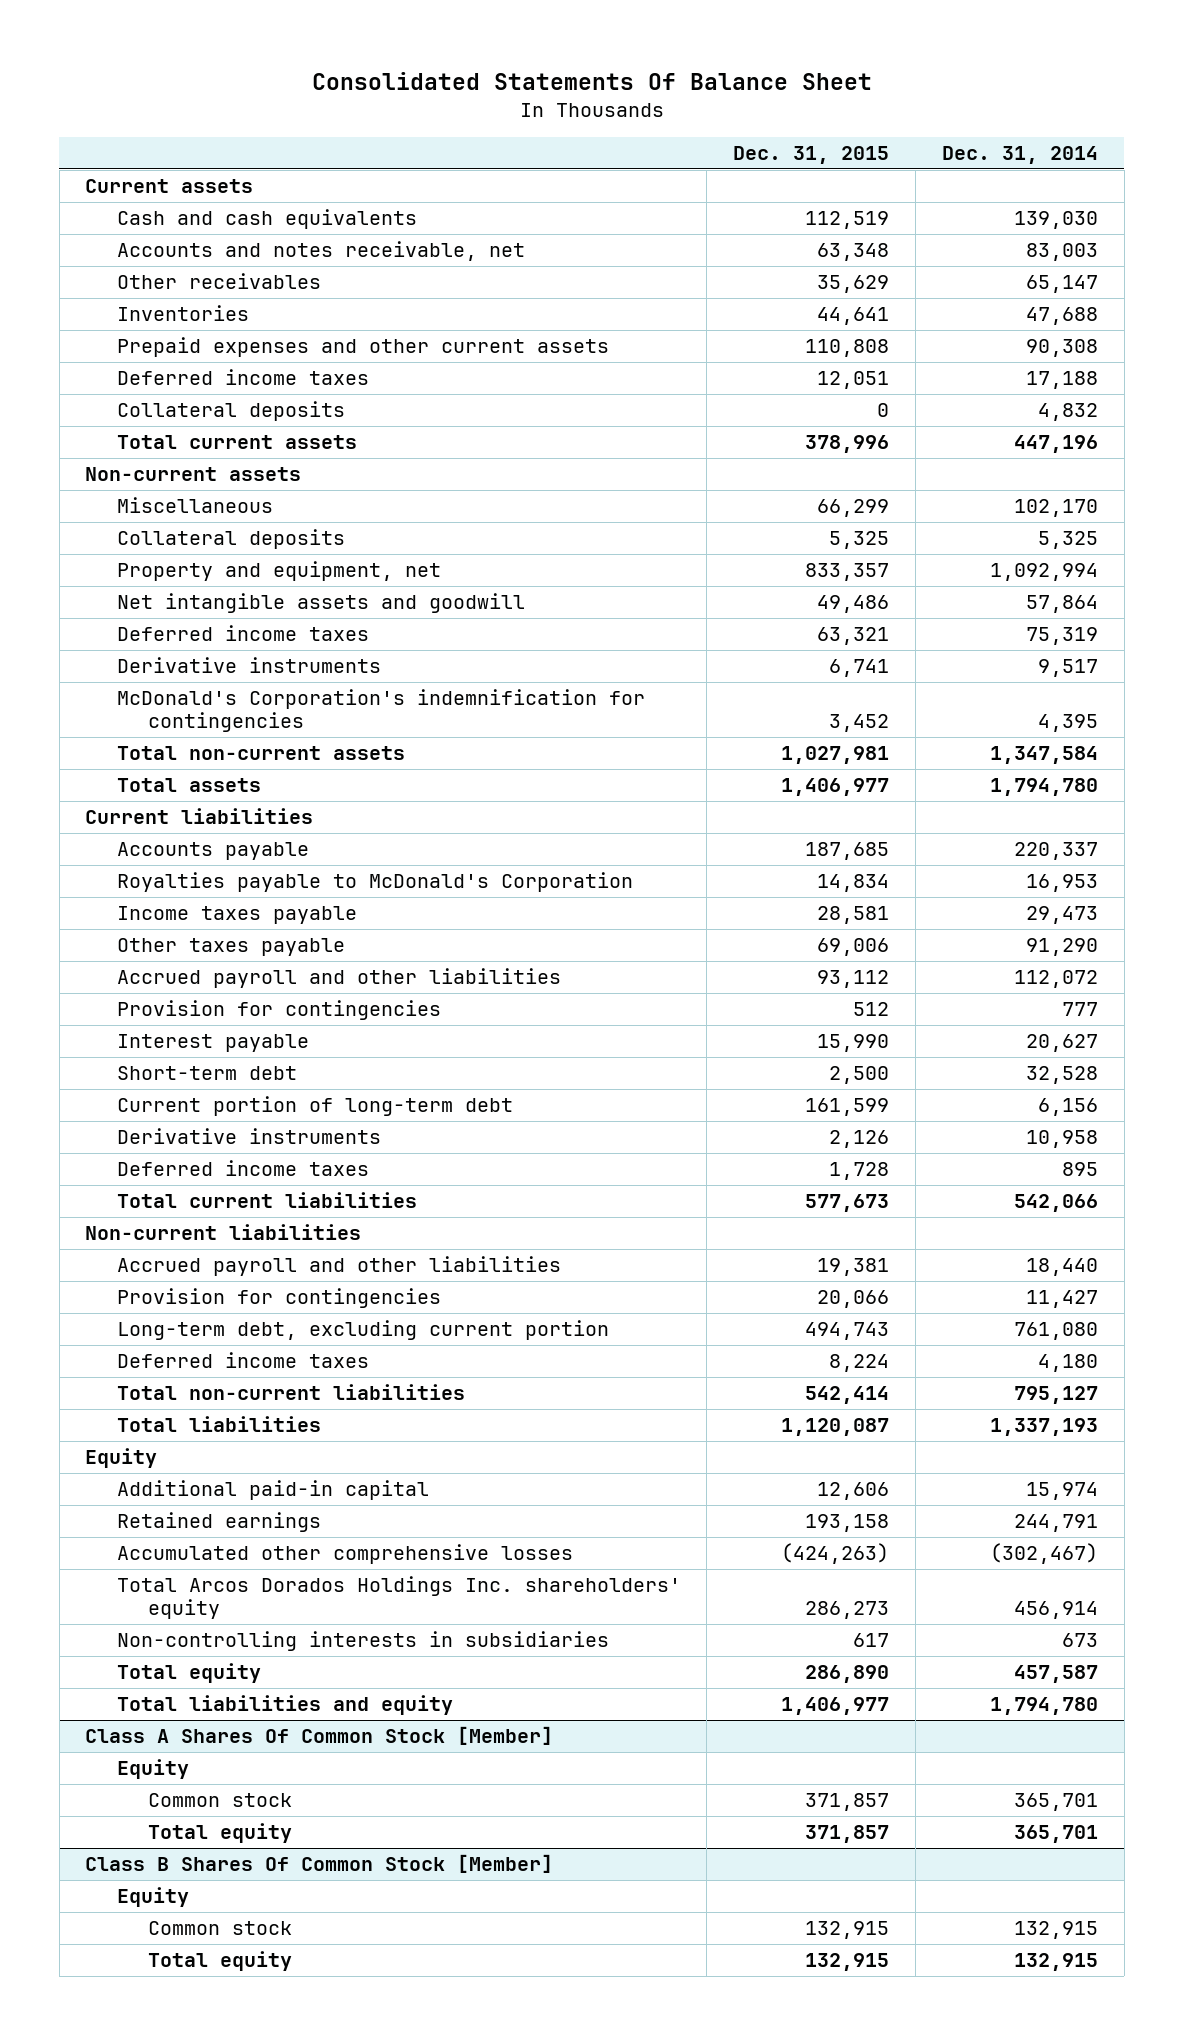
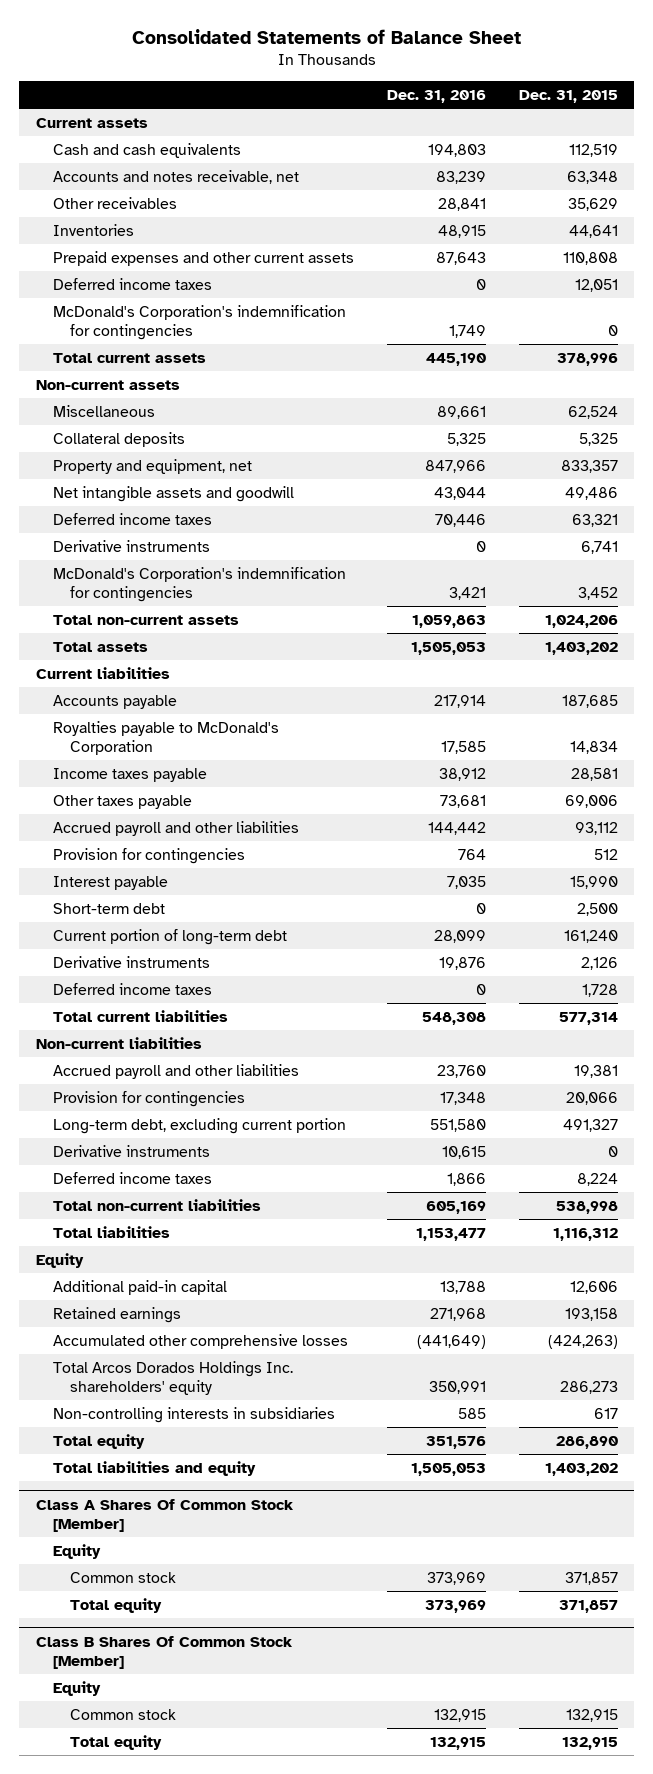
- Consolidated Statements Of Balance Sheet
+ Consolidated Statements of Balance Sheet
- | Dec. 31, 2015 | Dec. 31, 2014
+ | Dec. 31, 2016 | Dec. 31, 2015
- Collateral deposits | 0 | 4,832
+ McDonald's Corporation's indemnification for contingencies | 1,749 | 0
- Miscellaneous | 66,299 | 102,170
+ Miscellaneous | 89,661 | 62,524
- Total non-current assets | 1,027,981 | 1,347,584
- Total assets | 1,406,977 | 1,794,780
+ Total non-current assets | 1,059,863 | 1,024,206
+ Total assets | 1,505,053 | 1,403,202
- Current portion of long-term debt | 161,599 | 6,156
+ Current portion of long-term debt | 28,099 | 161,240
- Total current liabilities | 577,673 | 542,066
+ Total current liabilities | 548,308 | 577,314
- Long-term debt, excluding current portion | 494,743 | 761,080
+ Long-term debt, excluding current portion | 551,580 | 491,327
+ Derivative instruments | 10,615 | 0
- Total non-current liabilities | 542,414 | 795,127
- Total liabilities | 1,120,087 | 1,337,193
+ Total non-current liabilities | 605,169 | 538,998
+ Total liabilities | 1,153,477 | 1,116,312
- Total liabilities and equity | 1,406,977 | 1,794,780
+ Total liabilities and equity | 1,505,053 | 1,403,202

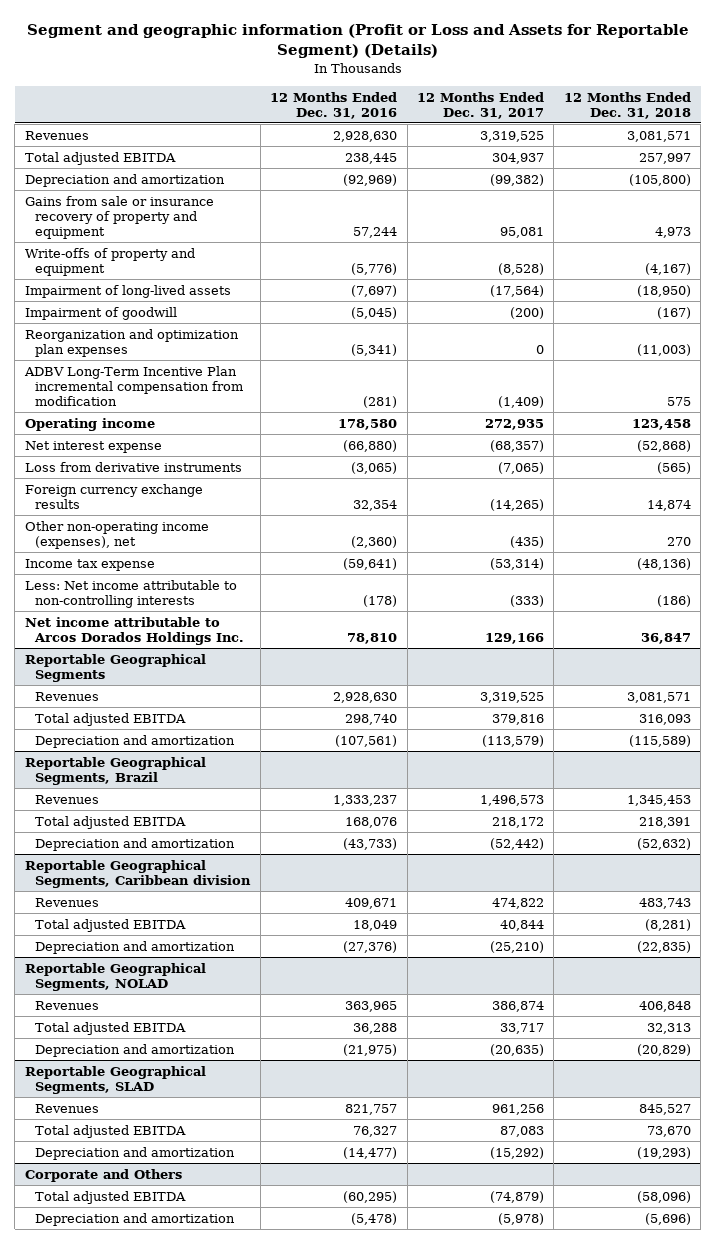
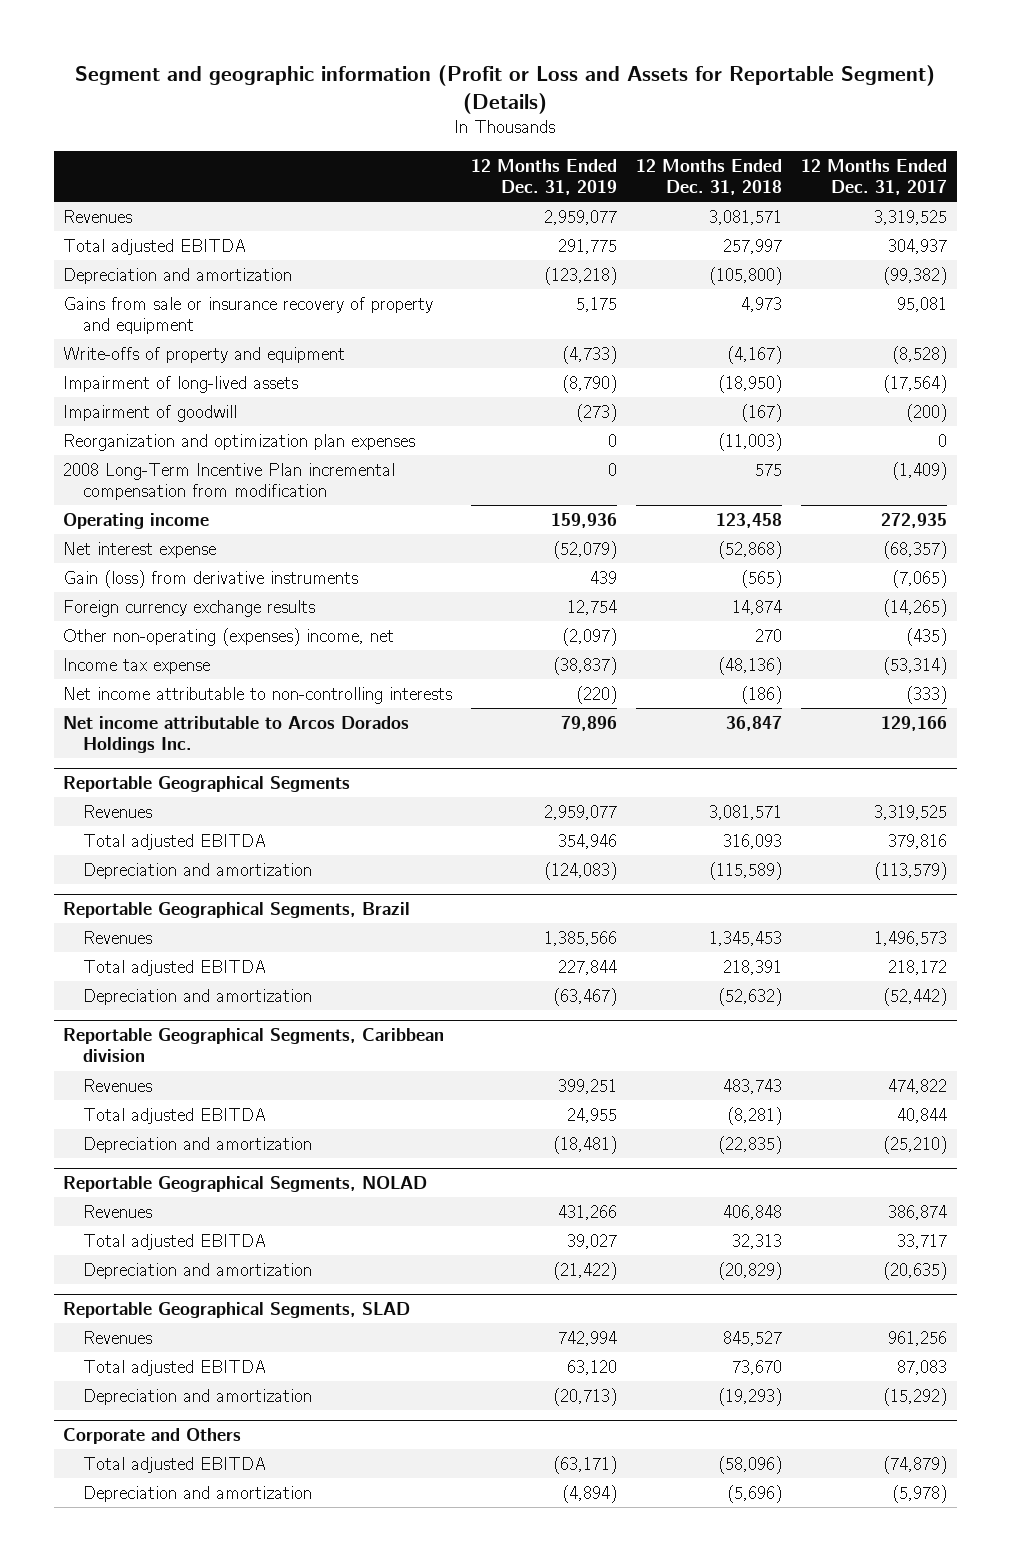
- | 12 Months Ended Dec. 31, 2016 | 12 Months Ended Dec. 31, 2017 | 12 Months Ended Dec. 31, 2018
+ | 12 Months Ended Dec. 31, 2019 | 12 Months Ended Dec. 31, 2018 | 12 Months Ended Dec. 31, 2017
- ADBV Long-Term Incentive Plan incremental compensation from modification | (281) | (1,409) | 575
+ 2008 Long-Term Incentive Plan incremental compensation from modification | 0 | 575 | (1,409)
- Loss from derivative instruments | (3,065) | (7,065) | (565)
+ Gain (loss) from derivative instruments | 439 | (565) | (7,065)
- Other non-operating income (expenses), net | (2,360) | (435) | 270
+ Other non-operating (expenses) income, net | (2,097) | 270 | (435)
- Less: Net income attributable to non-controlling interests | (178) | (333) | (186)
+ Net income attributable to non-controlling interests | (220) | (186) | (333)

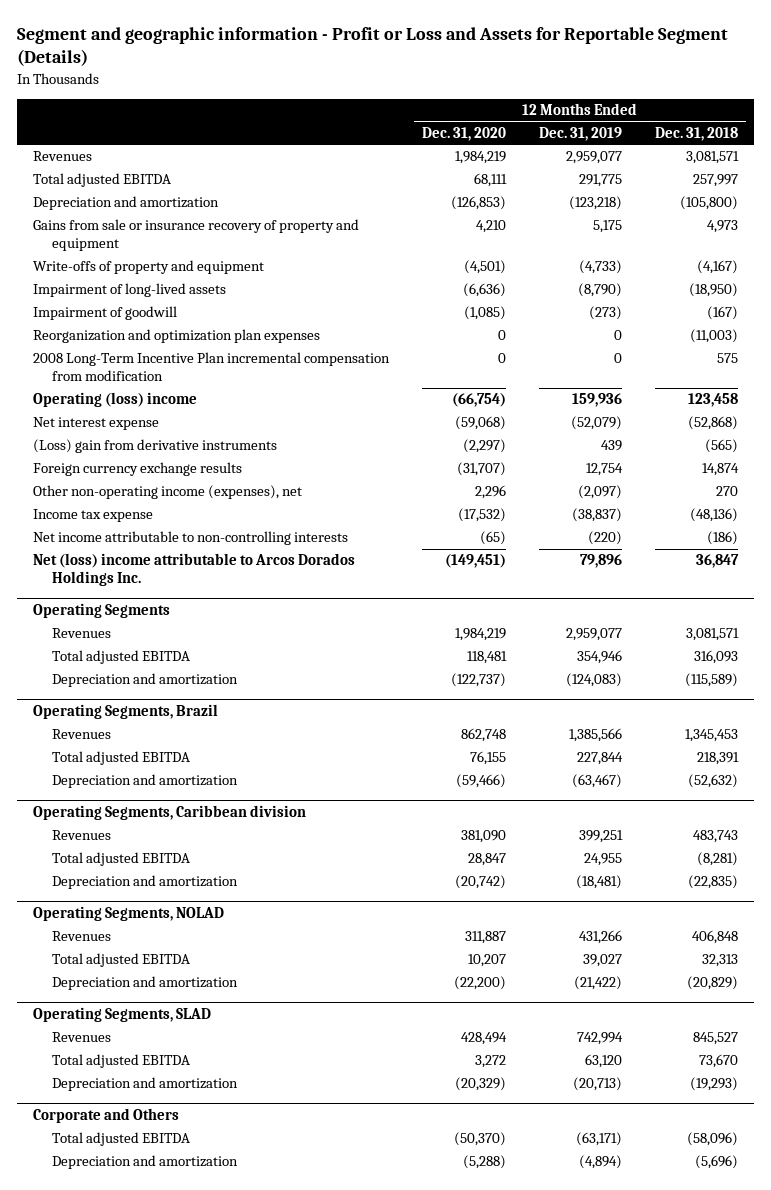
- Segment and geographic information (Profit or Loss and Assets for Reportable Segment) (Details)
+ Segment and geographic information - Profit or Loss and Assets for Reportable Segment (Details)
- | 12 Months Ended Dec. 31, 2019 | 12 Months Ended Dec. 31, 2018 | 12 Months Ended Dec. 31, 2017
+ | 12 Months Ended Dec. 31, 2020 | 12 Months Ended Dec. 31, 2019 | 12 Months Ended Dec. 31, 2018
- Operating income | 159,936 | 123,458 | 272,935
+ Operating (loss) income | (66,754) | 159,936 | 123,458
- Gain (loss) from derivative instruments | 439 | (565) | (7,065)
+ (Loss) gain from derivative instruments | (2,297) | 439 | (565)
- Other non-operating (expenses) income, net | (2,097) | 270 | (435)
+ Other non-operating income (expenses), net | 2,296 | (2,097) | 270
- Net income attributable to Arcos Dorados Holdings Inc. | 79,896 | 36,847 | 129,166
- Reportable Geographical Segments
+ Net (loss) income attributable to Arcos Dorados Holdings Inc. | (149,451) | 79,896 | 36,847
+ Operating Segments
- Reportable Geographical Segments, Brazil
+ Operating Segments, Brazil
- Reportable Geographical Segments, Caribbean division
+ Operating Segments, Caribbean division
- Reportable Geographical Segments, NOLAD
+ Operating Segments, NOLAD
- Reportable Geographical Segments, SLAD
+ Operating Segments, SLAD

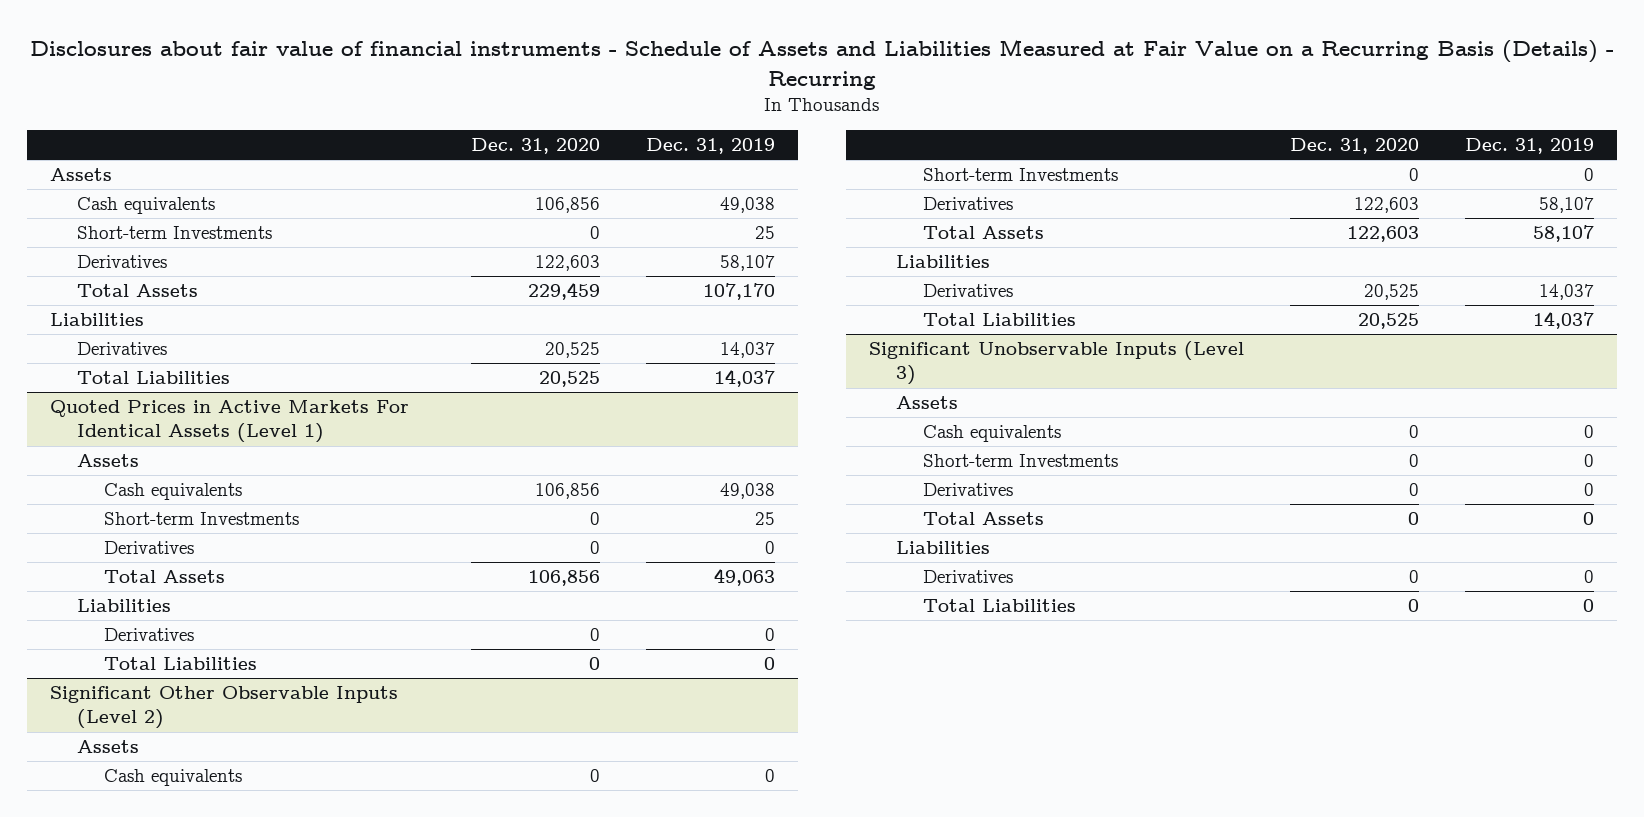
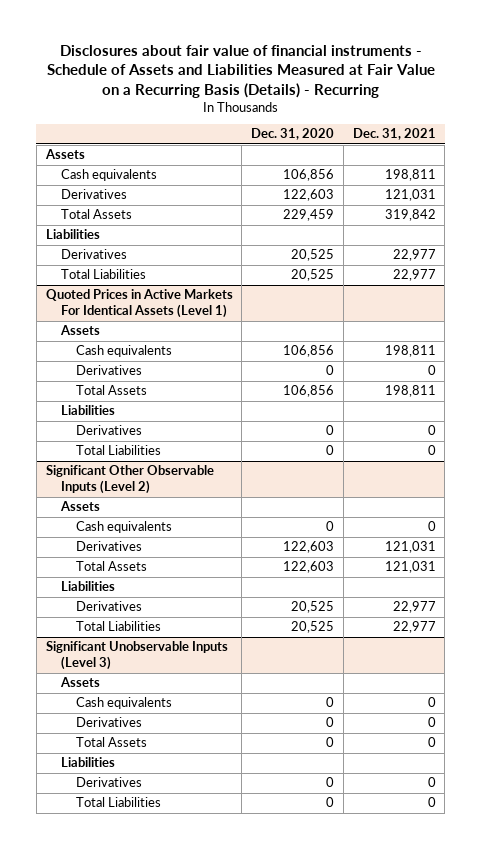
- | Dec. 31, 2020 | Dec. 31, 2019
+ | Dec. 31, 2020 | Dec. 31, 2021
- Short-term Investments | 0 | 25
@ Quoted Prices in Active Markets For Identical Assets (Level 1)
- Short-term Investments | 0 | 25
@ Significant Other Observable Inputs (Level 2)
- Short-term Investments | 0 | 0
@ Significant Unobservable Inputs (Level 3)
- Short-term Investments | 0 | 0

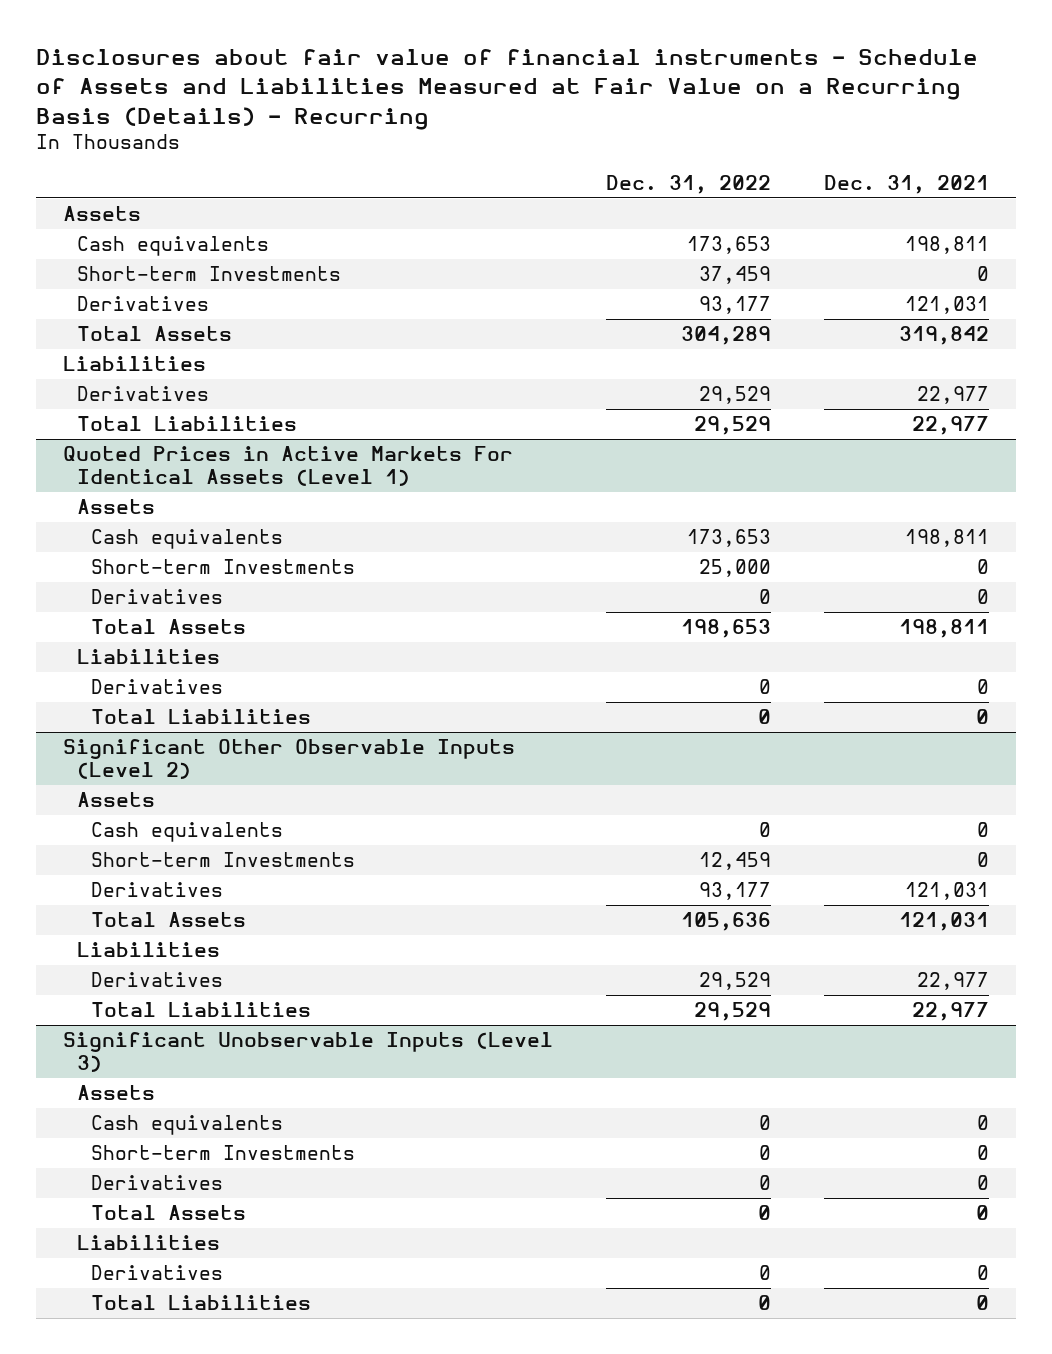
- | Dec. 31, 2020 | Dec. 31, 2021
+ | Dec. 31, 2022 | Dec. 31, 2021
+ Short-term Investments | 37,459 | 0
@ Quoted Prices in Active Markets For Identical Assets (Level 1)
+ Short-term Investments | 25,000 | 0
@ Significant Other Observable Inputs (Level 2)
+ Short-term Investments | 12,459 | 0
@ Significant Unobservable Inputs (Level 3)
+ Short-term Investments | 0 | 0

